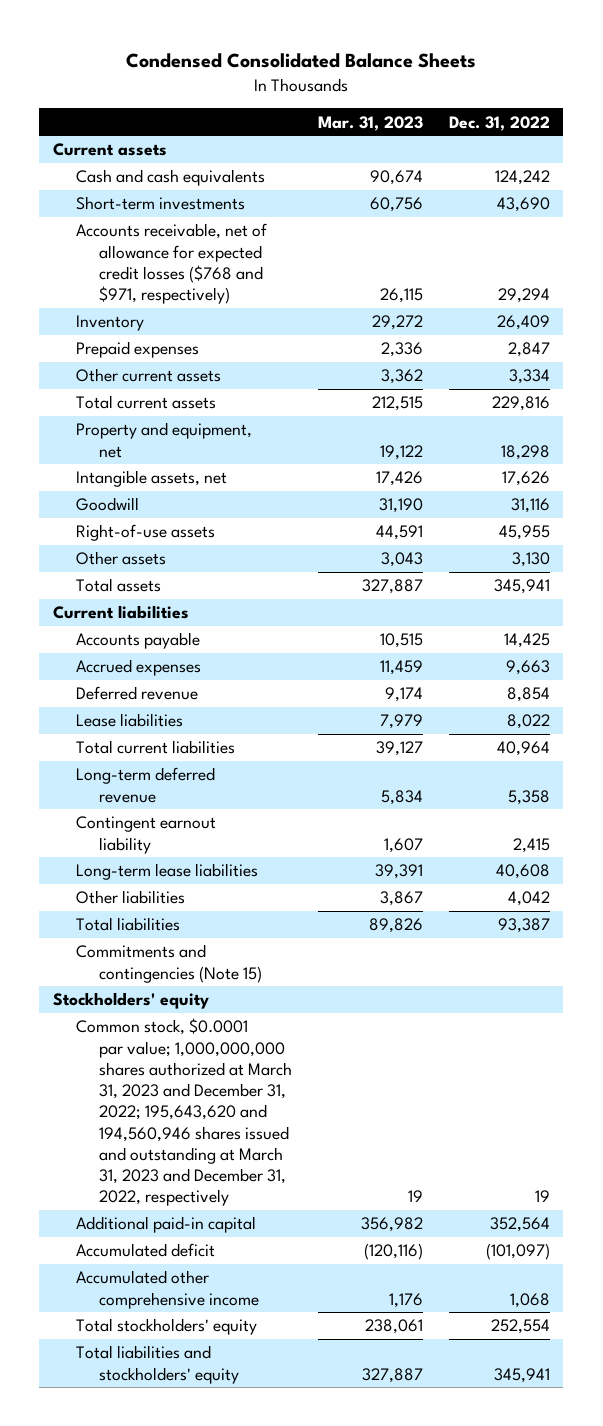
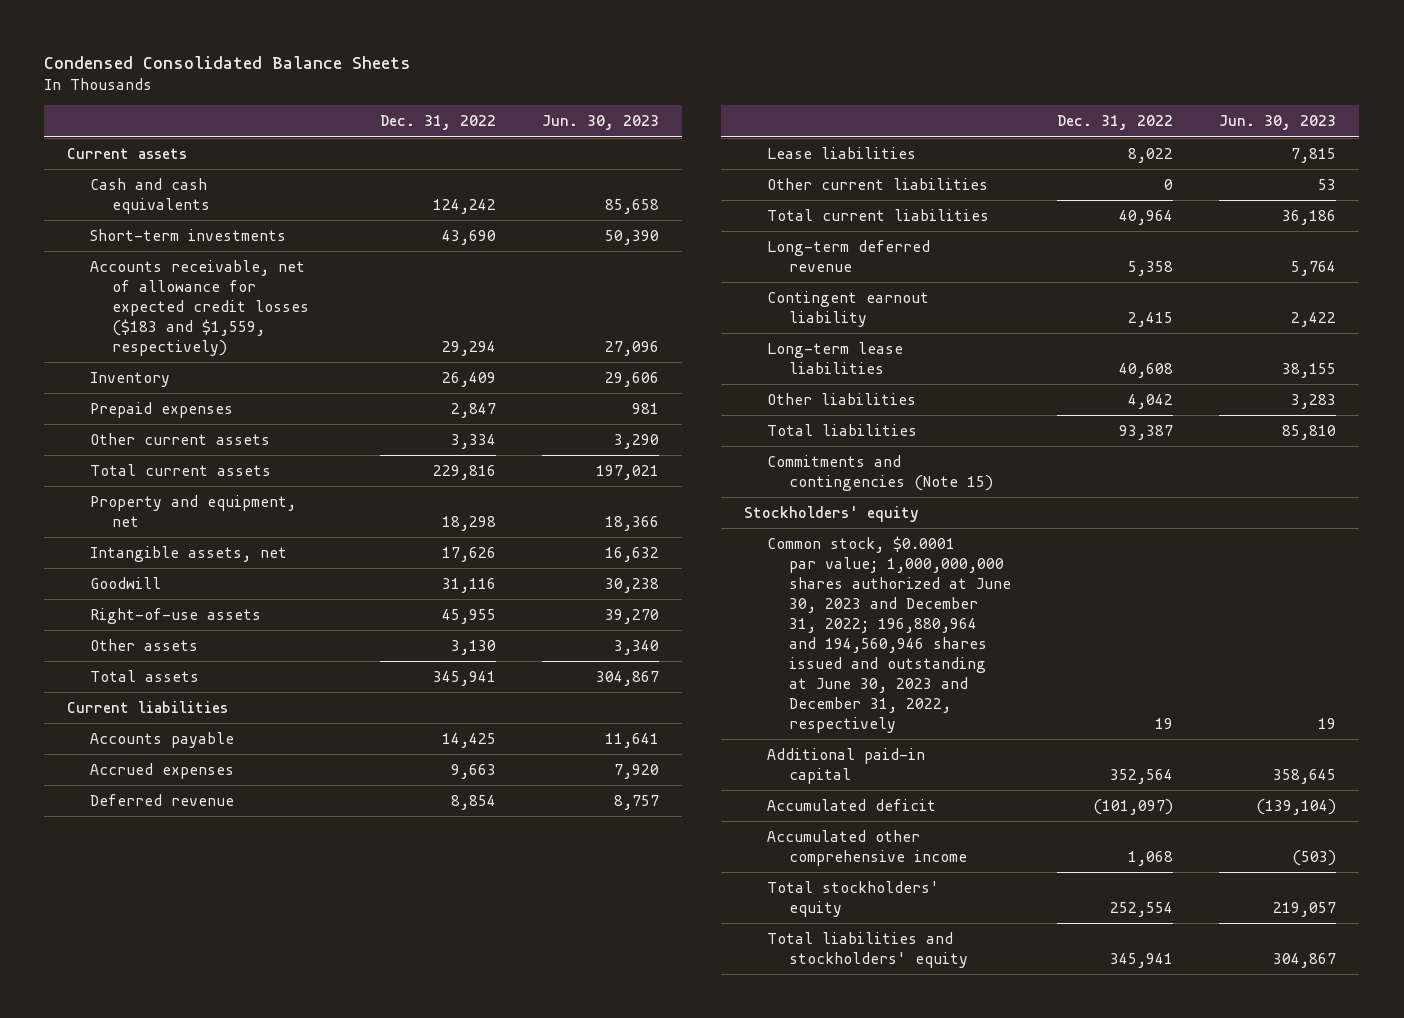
- | Mar. 31, 2023 | Dec. 31, 2022
+ | Dec. 31, 2022 | Jun. 30, 2023
- Accounts receivable, net of allowance for expected credit losses ($768 and $971, respectively) | 26,115 | 29,294
+ Accounts receivable, net of allowance for expected credit losses ($183 and $1,559, respectively) | 29,294 | 27,096
+ Other current liabilities | 0 | 53
- Common stock, $0.0001 par value; 1,000,000,000 shares authorized at March 31, 2023 and December 31, 2022; 195,643,620 and 194,560,946 shares issued and outstanding at March 31, 2023 and December 31, 2022, respectively | 19 | 19
+ Common stock, $0.0001 par value; 1,000,000,000 shares authorized at June 30, 2023 and December 31, 2022; 196,880,964 and 194,560,946 shares issued and outstanding at June 30, 2023 and December 31, 2022, respectively | 19 | 19

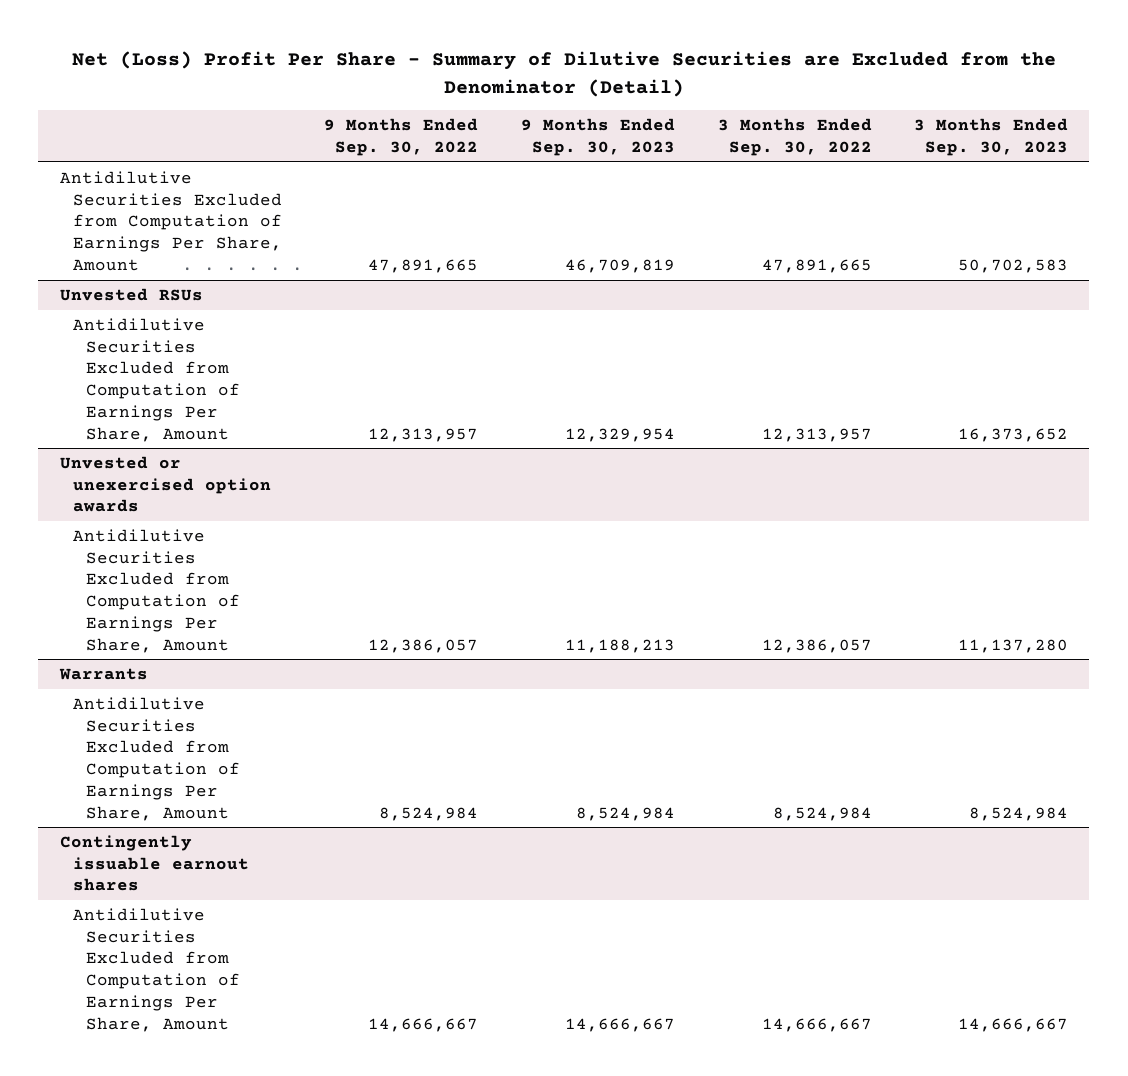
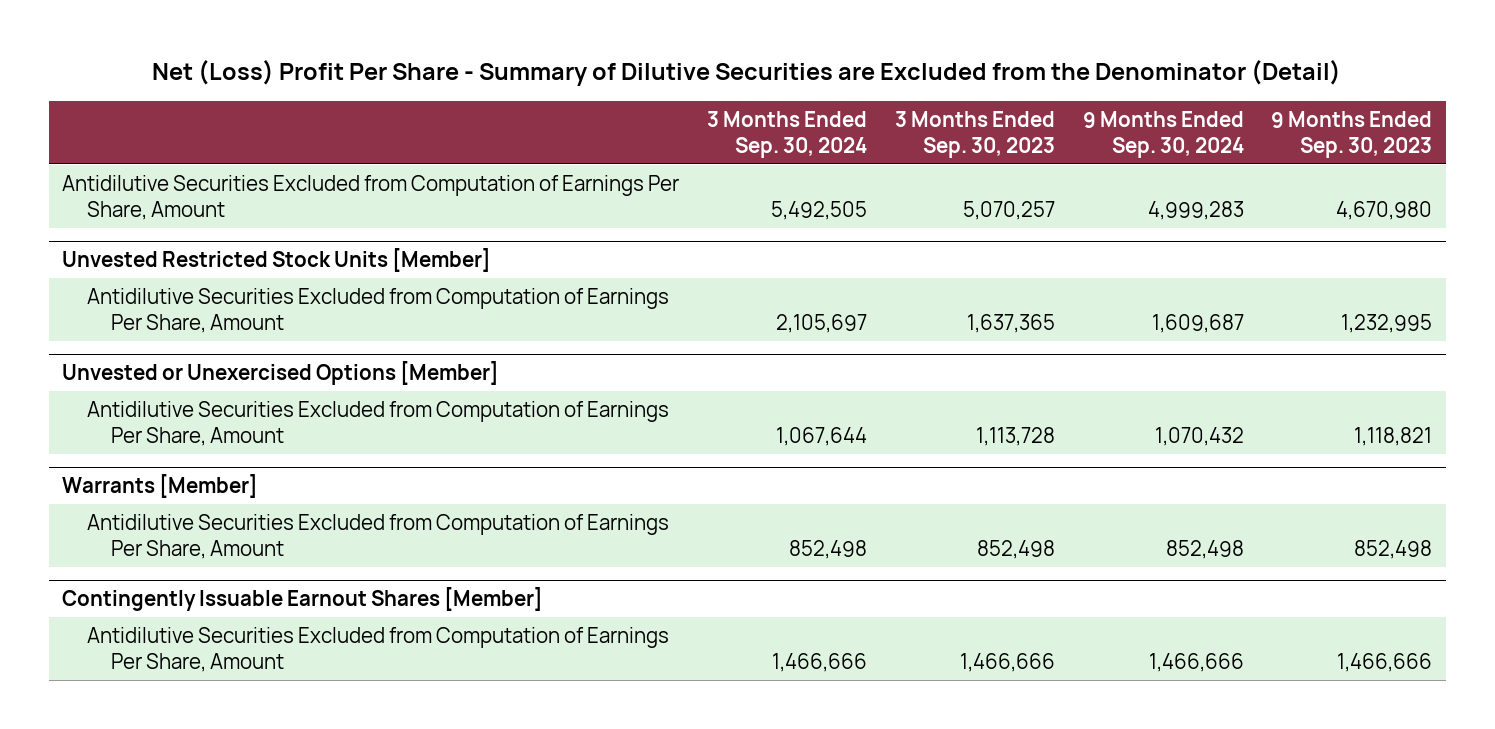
- | 9 Months Ended Sep. 30, 2022 | 9 Months Ended Sep. 30, 2023 | 3 Months Ended Sep. 30, 2022 | 3 Months Ended Sep. 30, 2023
+ | 3 Months Ended Sep. 30, 2024 | 3 Months Ended Sep. 30, 2023 | 9 Months Ended Sep. 30, 2024 | 9 Months Ended Sep. 30, 2023
- Antidilutive Securities Excluded from Computation of Earnings Per Share, Amount | 47,891,665 | 46,709,819 | 47,891,665 | 50,702,583
- Unvested RSUs
- Antidilutive Securities Excluded from Computation of Earnings Per Share, Amount | 12,313,957 | 12,329,954 | 12,313,957 | 16,373,652
- Unvested or unexercised option awards
- Antidilutive Securities Excluded from Computation of Earnings Per Share, Amount | 12,386,057 | 11,188,213 | 12,386,057 | 11,137,280
- Warrants
- Antidilutive Securities Excluded from Computation of Earnings Per Share, Amount | 8,524,984 | 8,524,984 | 8,524,984 | 8,524,984
- Contingently issuable earnout shares
- Antidilutive Securities Excluded from Computation of Earnings Per Share, Amount | 14,666,667 | 14,666,667 | 14,666,667 | 14,666,667
+ Antidilutive Securities Excluded from Computation of Earnings Per Share, Amount | 5,492,505 | 5,070,257 | 4,999,283 | 4,670,980
+ Unvested Restricted Stock Units [Member]
+ Antidilutive Securities Excluded from Computation of Earnings Per Share, Amount | 2,105,697 | 1,637,365 | 1,609,687 | 1,232,995
+ Unvested or Unexercised Options [Member]
+ Antidilutive Securities Excluded from Computation of Earnings Per Share, Amount | 1,067,644 | 1,113,728 | 1,070,432 | 1,118,821
+ Warrants [Member]
+ Antidilutive Securities Excluded from Computation of Earnings Per Share, Amount | 852,498 | 852,498 | 852,498 | 852,498
+ Contingently Issuable Earnout Shares [Member]
+ Antidilutive Securities Excluded from Computation of Earnings Per Share, Amount | 1,466,666 | 1,466,666 | 1,466,666 | 1,466,666

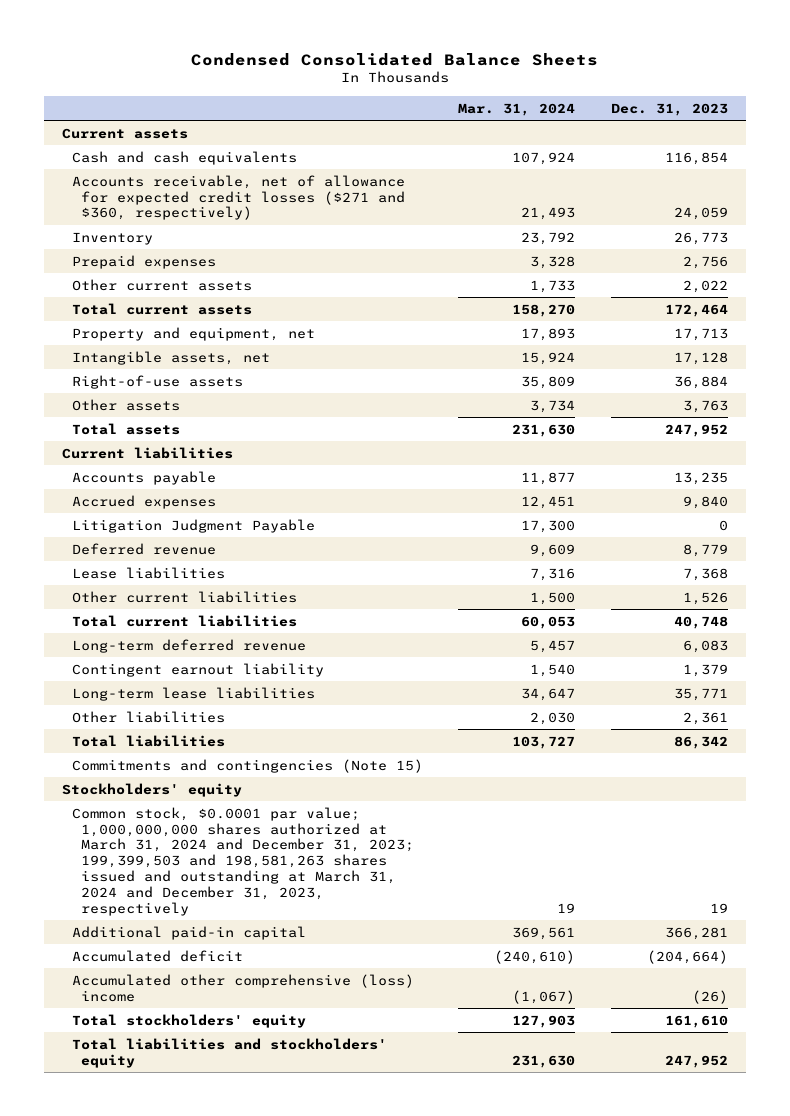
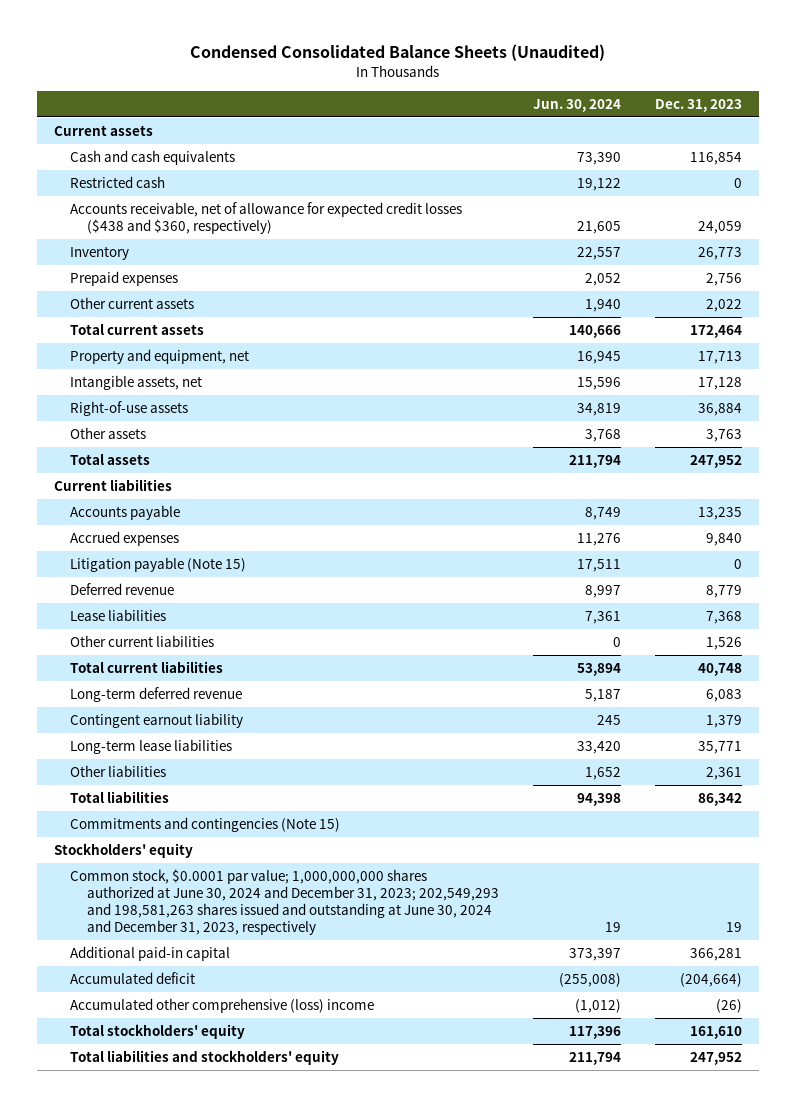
- Condensed Consolidated Balance Sheets
+ Condensed Consolidated Balance Sheets (Unaudited)
- | Mar. 31, 2024 | Dec. 31, 2023
+ | Jun. 30, 2024 | Dec. 31, 2023
- Accounts receivable, net of allowance for expected credit losses ($271 and $360, respectively) | 21,493 | 24,059
+ Restricted cash | 19,122 | 0
+ Accounts receivable, net of allowance for expected credit losses ($438 and $360, respectively) | 21,605 | 24,059
- Litigation Judgment Payable | 17,300 | 0
+ Litigation payable (Note 15) | 17,511 | 0
- Common stock, $0.0001 par value; 1,000,000,000 shares authorized at March 31, 2024 and December 31, 2023; 199,399,503 and 198,581,263 shares issued and outstanding at March 31, 2024 and December 31, 2023, respectively | 19 | 19
+ Common stock, $0.0001 par value; 1,000,000,000 shares authorized at June 30, 2024 and December 31, 2023; 202,549,293 and 198,581,263 shares issued and outstanding at June 30, 2024 and December 31, 2023, respectively | 19 | 19

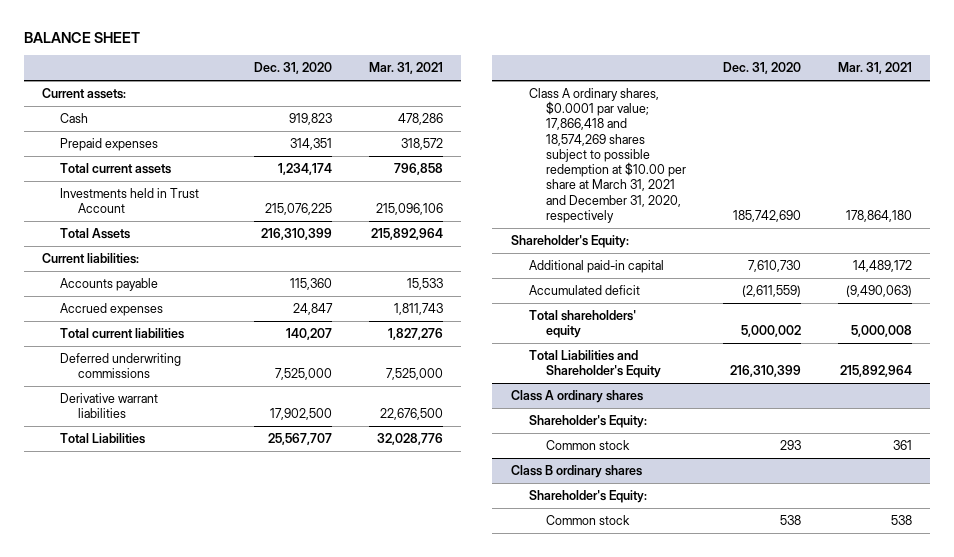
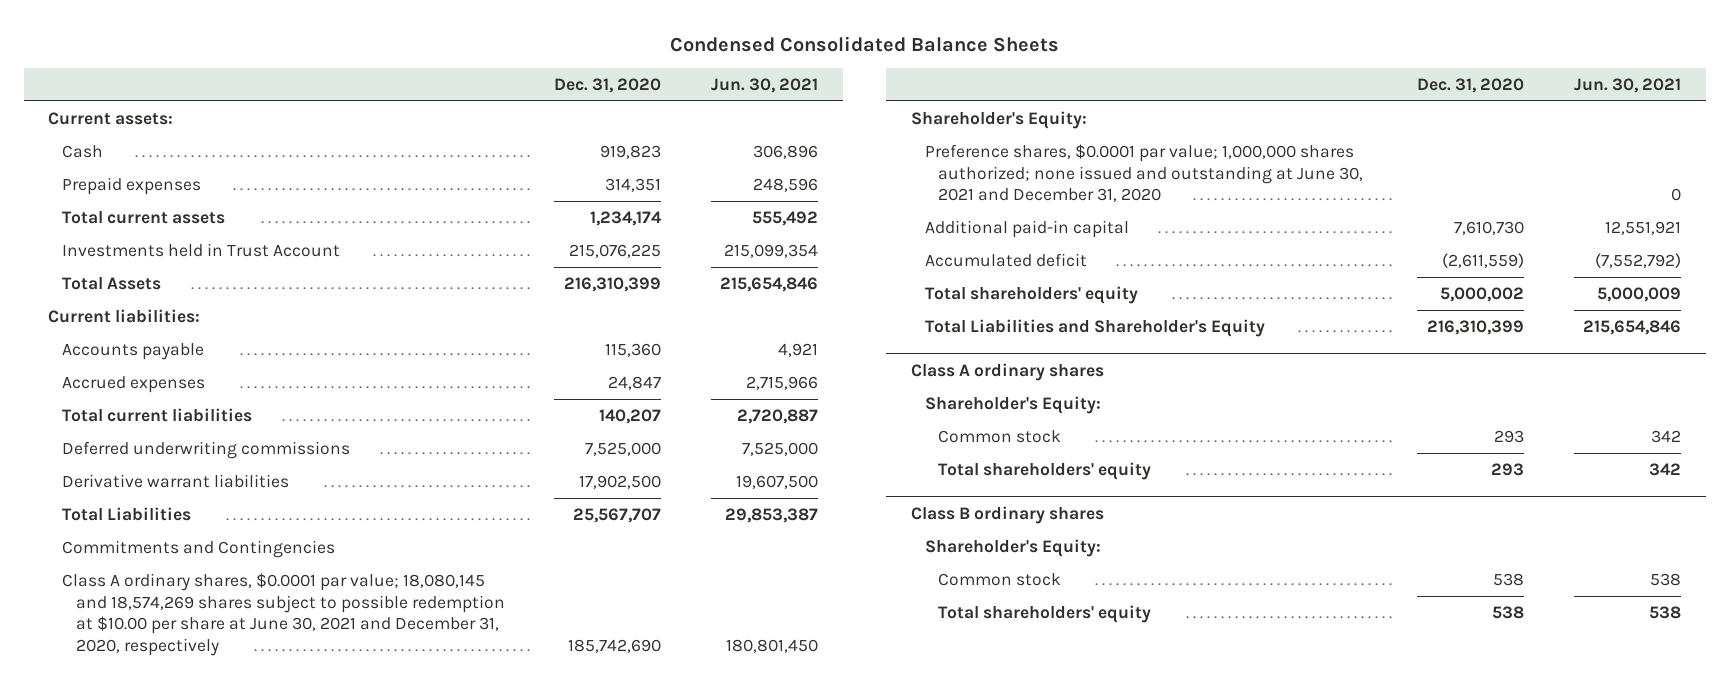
- BALANCE SHEET
+ Condensed Consolidated Balance Sheets
- | Dec. 31, 2020 | Mar. 31, 2021
+ | Dec. 31, 2020 | Jun. 30, 2021
- Class A ordinary shares, $0.0001 par value; 17,866,418 and 18,574,269 shares subject to possible redemption at $10.00 per share at March 31, 2021 and December 31, 2020, respectively | 185,742,690 | 178,864,180
+ Commitments and Contingencies
+ Class A ordinary shares, $0.0001 par value; 18,080,145 and 18,574,269 shares subject to possible redemption at $10.00 per share at June 30, 2021 and December 31, 2020, respectively | 185,742,690 | 180,801,450
+ Preference shares, $0.0001 par value; 1,000,000 shares authorized; none issued and outstanding at June 30, 2021 and December 31, 2020 | | 0
@ Class A ordinary shares
+ Total shareholders' equity | 293 | 342
@ Class B ordinary shares
+ Total shareholders' equity | 538 | 538

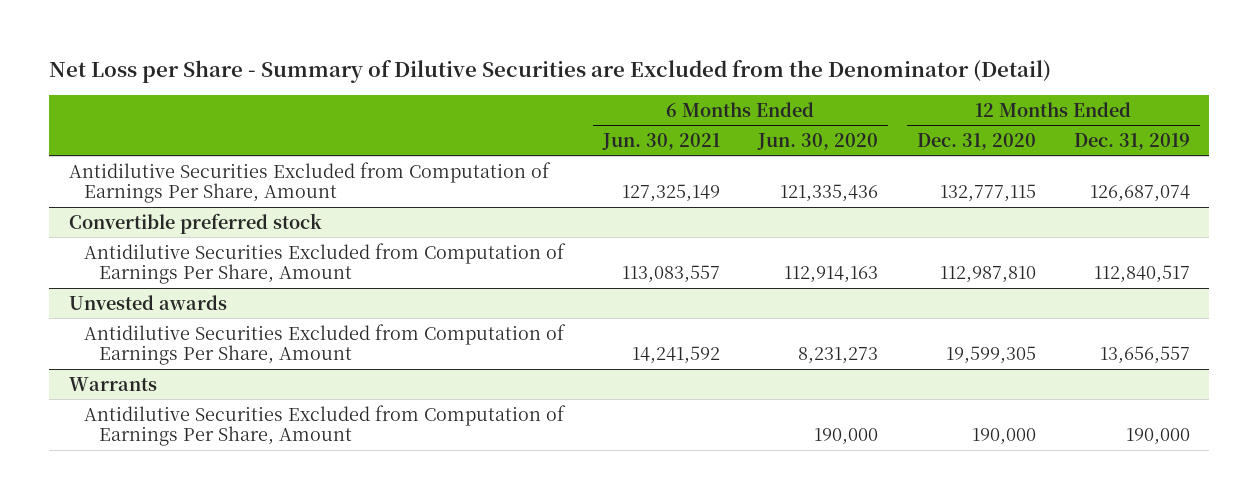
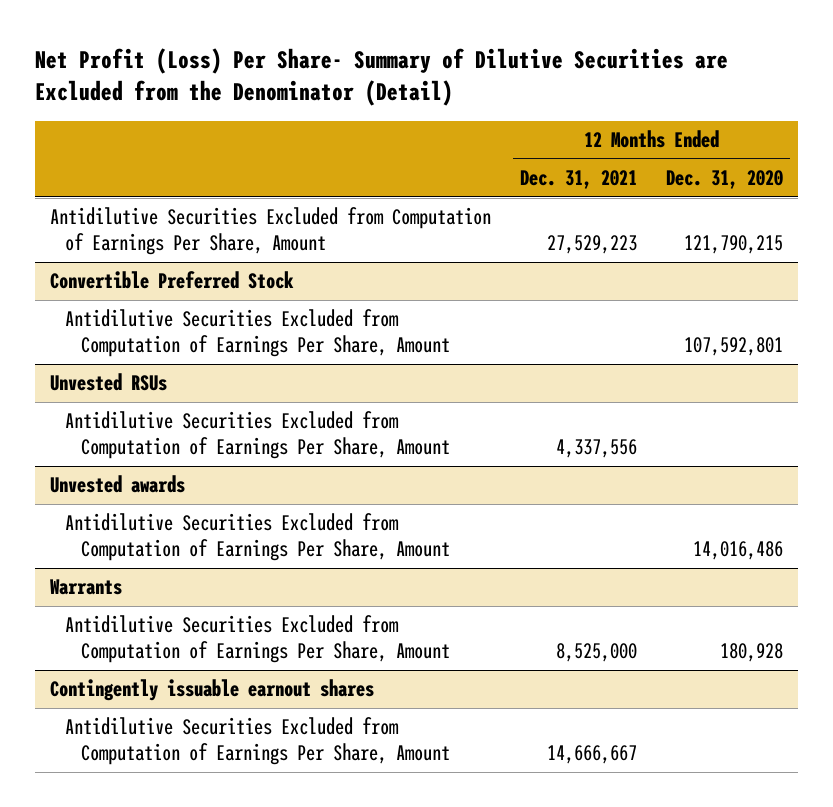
- Net Loss per Share - Summary of Dilutive Securities are Excluded from the Denominator (Detail)
+ Net Profit (Loss) Per Share- Summary of Dilutive Securities are Excluded from the Denominator (Detail)
- | 6 Months Ended Jun. 30, 2021 | 6 Months Ended Jun. 30, 2020 | 12 Months Ended Dec. 31, 2020 | 12 Months Ended Dec. 31, 2019
+ | 12 Months Ended Dec. 31, 2021 | 12 Months Ended Dec. 31, 2020
- Antidilutive Securities Excluded from Computation of Earnings Per Share, Amount | 127,325,149 | 121,335,436 | 132,777,115 | 126,687,074
- Convertible preferred stock
- Antidilutive Securities Excluded from Computation of Earnings Per Share, Amount | 113,083,557 | 112,914,163 | 112,987,810 | 112,840,517
+ Antidilutive Securities Excluded from Computation of Earnings Per Share, Amount | 27,529,223 | 121,790,215
+ Convertible Preferred Stock
+ Antidilutive Securities Excluded from Computation of Earnings Per Share, Amount | | 107,592,801
+ Unvested RSUs
+ Antidilutive Securities Excluded from Computation of Earnings Per Share, Amount | 4,337,556 |
@ Unvested awards
- Antidilutive Securities Excluded from Computation of Earnings Per Share, Amount | 14,241,592 | 8,231,273 | 19,599,305 | 13,656,557
+ Antidilutive Securities Excluded from Computation of Earnings Per Share, Amount | | 14,016,486
@ Warrants
- Antidilutive Securities Excluded from Computation of Earnings Per Share, Amount | | 190,000 | 190,000 | 190,000
+ Antidilutive Securities Excluded from Computation of Earnings Per Share, Amount | 8,525,000 | 180,928
+ Contingently issuable earnout shares
+ Antidilutive Securities Excluded from Computation of Earnings Per Share, Amount | 14,666,667 |

